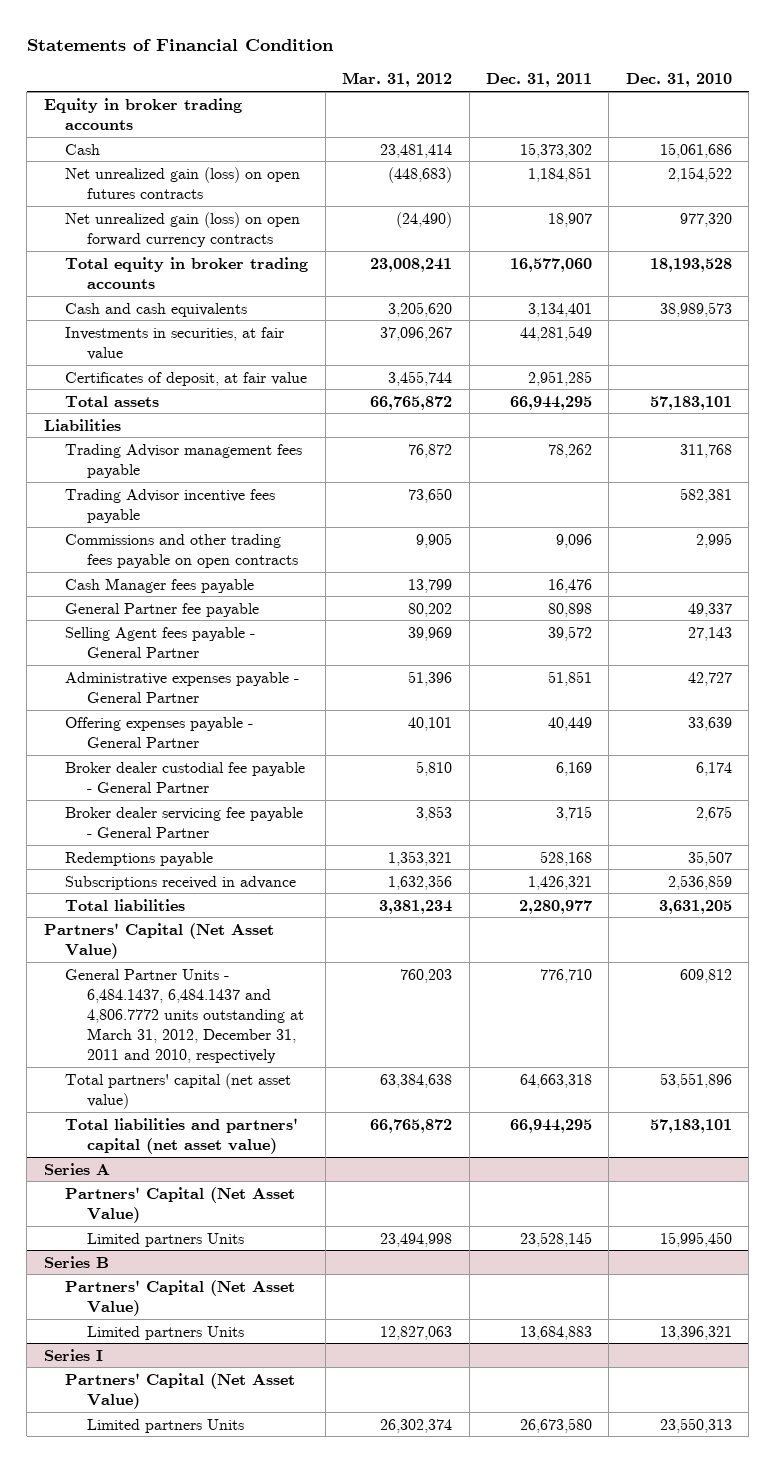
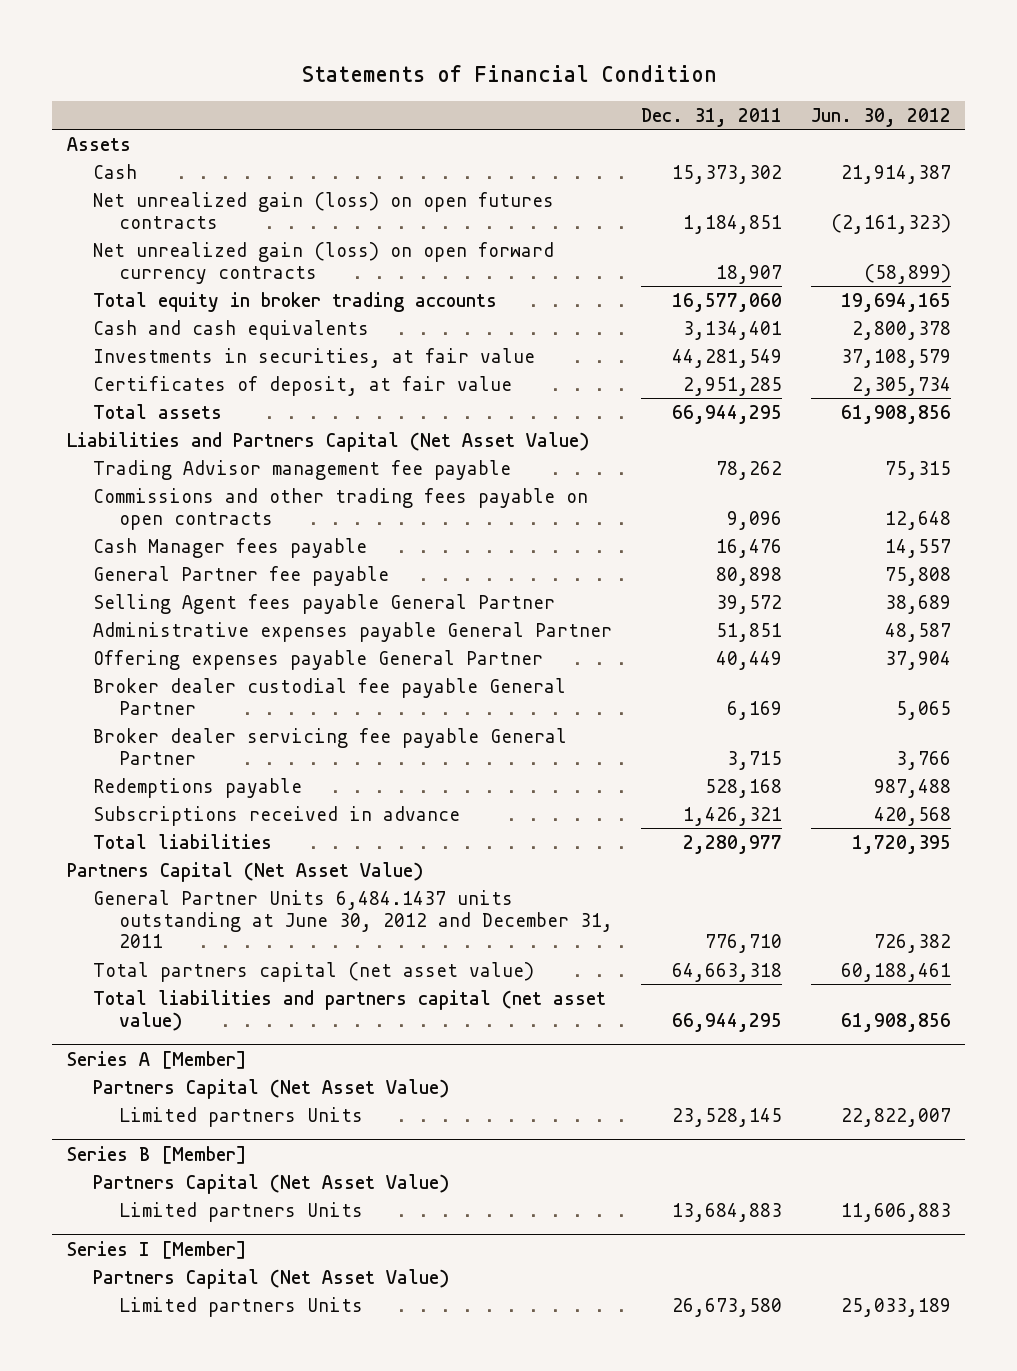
- | Mar. 31, 2012 | Dec. 31, 2011 | Dec. 31, 2010
+ | Dec. 31, 2011 | Jun. 30, 2012
- Equity in broker trading accounts
+ Assets
- Liabilities
- Trading Advisor management fees payable | 76,872 | 78,262 | 311,768
- Trading Advisor incentive fees payable | 73,650 | | 582,381
+ Liabilities and Partners Capital (Net Asset Value)
+ Trading Advisor management fee payable | 78,262 | 75,315
- Selling Agent fees payable - General Partner | 39,969 | 39,572 | 27,143
- Administrative expenses payable - General Partner | 51,396 | 51,851 | 42,727
- Offering expenses payable - General Partner | 40,101 | 40,449 | 33,639
- Broker dealer custodial fee payable - General Partner | 5,810 | 6,169 | 6,174
- Broker dealer servicing fee payable - General Partner | 3,853 | 3,715 | 2,675
+ Selling Agent fees payable General Partner | 39,572 | 38,689
+ Administrative expenses payable General Partner | 51,851 | 48,587
+ Offering expenses payable General Partner | 40,449 | 37,904
+ Broker dealer custodial fee payable General Partner | 6,169 | 5,065
+ Broker dealer servicing fee payable General Partner | 3,715 | 3,766
- Partners' Capital (Net Asset Value)
- General Partner Units - 6,484.1437, 6,484.1437 and 4,806.7772 units outstanding at March 31, 2012, December 31, 2011 and 2010, respectively | 760,203 | 776,710 | 609,812
- Total partners' capital (net asset value) | 63,384,638 | 64,663,318 | 53,551,896
- Total liabilities and partners' capital (net asset value) | 66,765,872 | 66,944,295 | 57,183,101
- Series A
- Partners' Capital (Net Asset Value)
+ Partners Capital (Net Asset Value)
+ General Partner Units 6,484.1437 units outstanding at June 30, 2012 and December 31, 2011 | 776,710 | 726,382
+ Total partners capital (net asset value) | 64,663,318 | 60,188,461
+ Total liabilities and partners capital (net asset value) | 66,944,295 | 61,908,856
+ Series A [Member]
+ Partners Capital (Net Asset Value)
- Series B
- Partners' Capital (Net Asset Value)
+ Series B [Member]
+ Partners Capital (Net Asset Value)
- Series I
- Partners' Capital (Net Asset Value)
+ Series I [Member]
+ Partners Capital (Net Asset Value)

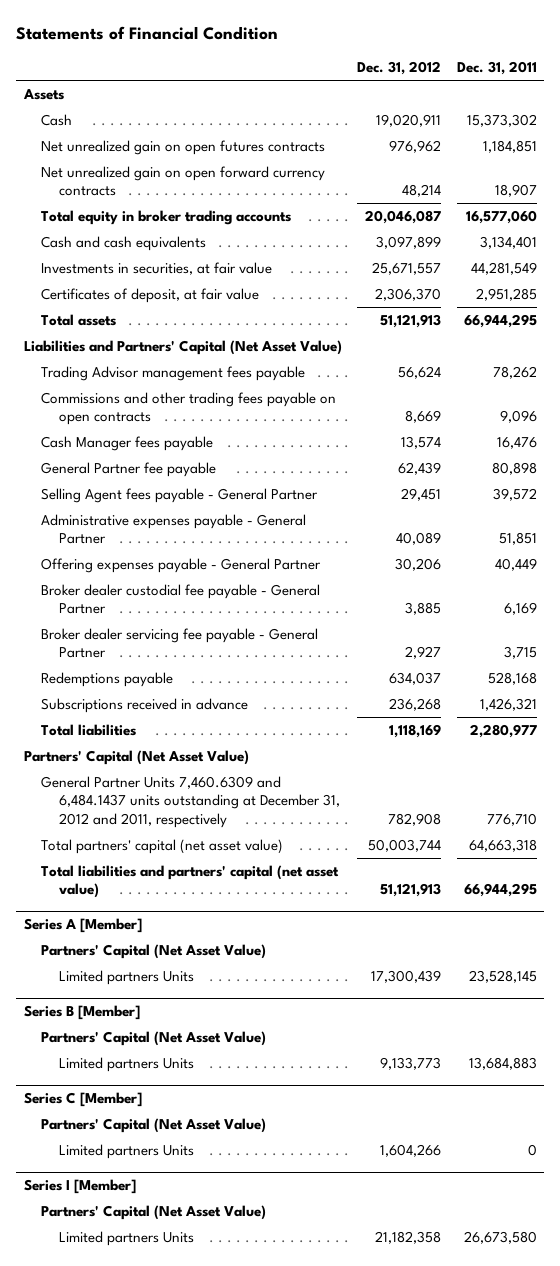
- | Dec. 31, 2011 | Jun. 30, 2012
+ | Dec. 31, 2012 | Dec. 31, 2011
- Net unrealized gain (loss) on open futures contracts | 1,184,851 | (2,161,323)
- Net unrealized gain (loss) on open forward currency contracts | 18,907 | (58,899)
+ Net unrealized gain on open futures contracts | 976,962 | 1,184,851
+ Net unrealized gain on open forward currency contracts | 48,214 | 18,907
- Liabilities and Partners Capital (Net Asset Value)
- Trading Advisor management fee payable | 78,262 | 75,315
+ Liabilities and Partners' Capital (Net Asset Value)
+ Trading Advisor management fees payable | 56,624 | 78,262
- Selling Agent fees payable General Partner | 39,572 | 38,689
- Administrative expenses payable General Partner | 51,851 | 48,587
- Offering expenses payable General Partner | 40,449 | 37,904
- Broker dealer custodial fee payable General Partner | 6,169 | 5,065
- Broker dealer servicing fee payable General Partner | 3,715 | 3,766
+ Selling Agent fees payable - General Partner | 29,451 | 39,572
+ Administrative expenses payable - General Partner | 40,089 | 51,851
+ Offering expenses payable - General Partner | 30,206 | 40,449
+ Broker dealer custodial fee payable - General Partner | 3,885 | 6,169
+ Broker dealer servicing fee payable - General Partner | 2,927 | 3,715
- Partners Capital (Net Asset Value)
- General Partner Units 6,484.1437 units outstanding at June 30, 2012 and December 31, 2011 | 776,710 | 726,382
- Total partners capital (net asset value) | 64,663,318 | 60,188,461
- Total liabilities and partners capital (net asset value) | 66,944,295 | 61,908,856
+ Partners' Capital (Net Asset Value)
+ General Partner Units 7,460.6309 and 6,484.1437 units outstanding at December 31, 2012 and 2011, respectively | 782,908 | 776,710
+ Total partners' capital (net asset value) | 50,003,744 | 64,663,318
+ Total liabilities and partners' capital (net asset value) | 51,121,913 | 66,944,295
@ Series A [Member]
- Partners Capital (Net Asset Value)
+ Partners' Capital (Net Asset Value)
@ Series B [Member]
- Partners Capital (Net Asset Value)
+ Partners' Capital (Net Asset Value)
+ Series C [Member]
+ Partners' Capital (Net Asset Value)
+ Limited partners Units | 1,604,266 | 0
@ Series I [Member]
- Partners Capital (Net Asset Value)
+ Partners' Capital (Net Asset Value)

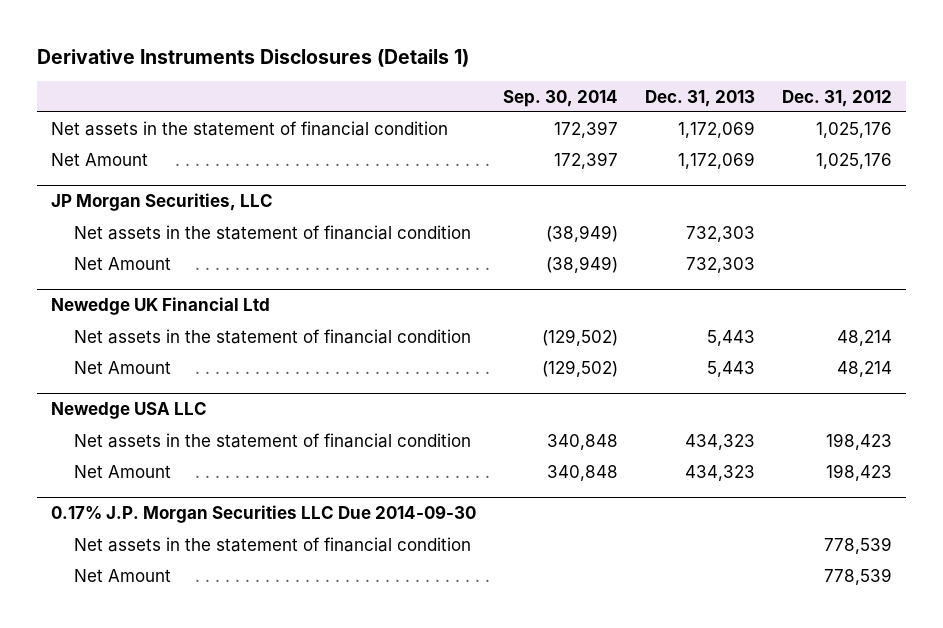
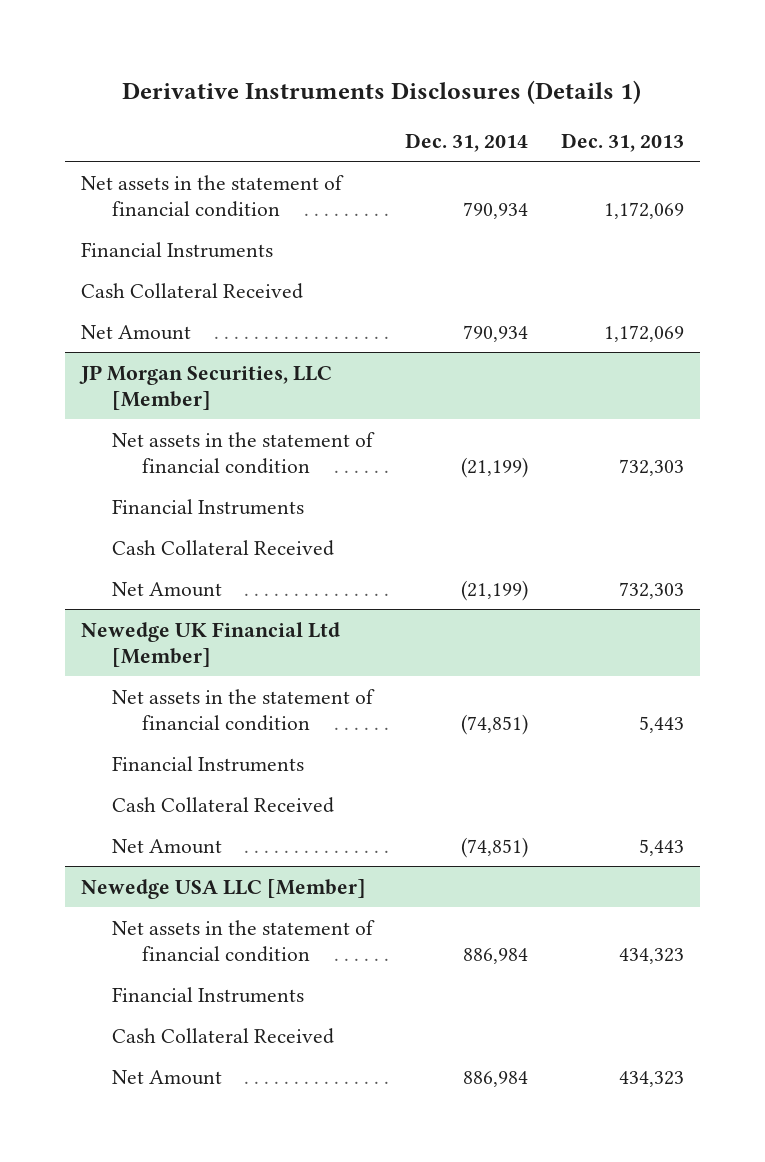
- | Sep. 30, 2014 | Dec. 31, 2013 | Dec. 31, 2012
+ | Dec. 31, 2014 | Dec. 31, 2013
+ Financial Instruments
+ Cash Collateral Received
- JP Morgan Securities, LLC
+ JP Morgan Securities, LLC [Member]
+ Financial Instruments
+ Cash Collateral Received
- Newedge UK Financial Ltd
+ Newedge UK Financial Ltd [Member]
+ Financial Instruments
+ Cash Collateral Received
- Newedge USA LLC
+ Newedge USA LLC [Member]
+ Financial Instruments
+ Cash Collateral Received
- 0.17% J.P. Morgan Securities LLC Due 2014-09-30
- Net assets in the statement of financial condition | | | 778,539
- Net Amount | | | 778,539

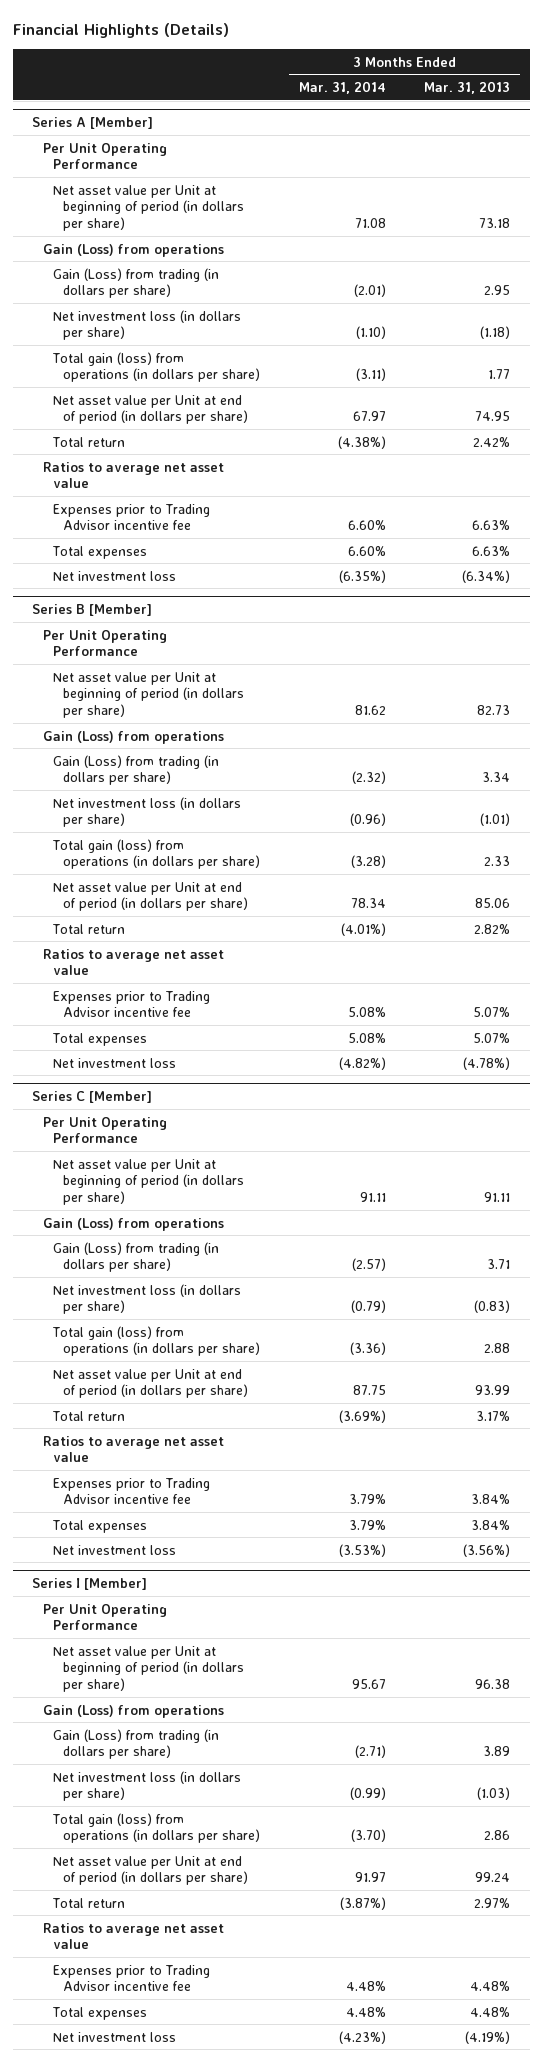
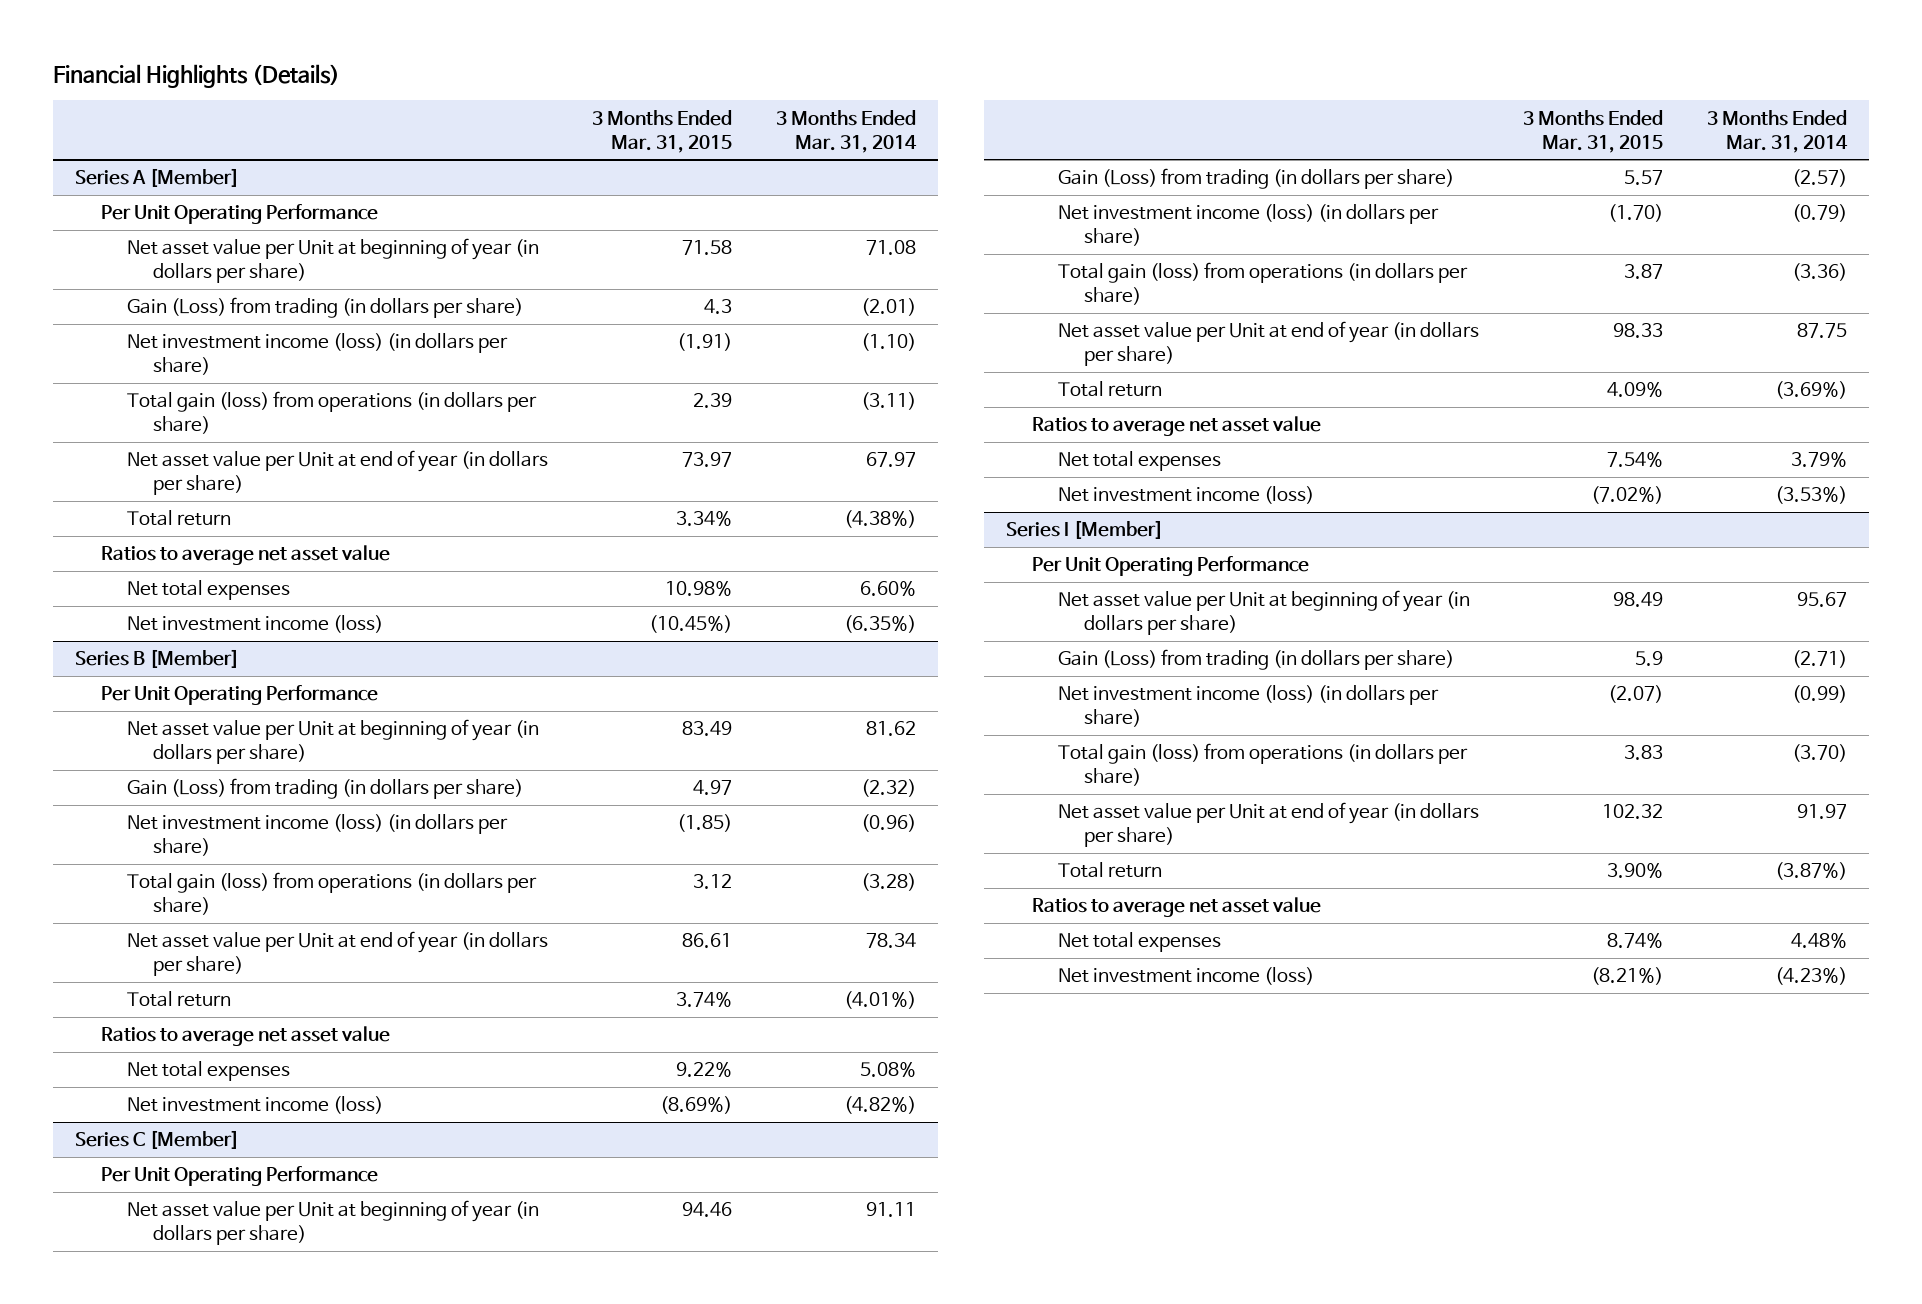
- | 3 Months Ended Mar. 31, 2014 | 3 Months Ended Mar. 31, 2013
+ | 3 Months Ended Mar. 31, 2015 | 3 Months Ended Mar. 31, 2014
@ Series A [Member]
- Net asset value per Unit at beginning of period (in dollars per share) | 71.08 | 73.18
- Gain (Loss) from operations
+ Net asset value per Unit at beginning of year (in dollars per share) | 71.58 | 71.08
- Net investment loss (in dollars per share) | (1.10) | (1.18)
+ Net investment income (loss) (in dollars per share) | (1.91) | (1.10)
- Net asset value per Unit at end of period (in dollars per share) | 67.97 | 74.95
+ Net asset value per Unit at end of year (in dollars per share) | 73.97 | 67.97
- Expenses prior to Trading Advisor incentive fee | 6.60% | 6.63%
- Total expenses | 6.60% | 6.63%
- Net investment loss | (6.35%) | (6.34%)
+ Net total expenses | 10.98% | 6.60%
+ Net investment income (loss) | (10.45%) | (6.35%)
@ Series B [Member]
- Net asset value per Unit at beginning of period (in dollars per share) | 81.62 | 82.73
- Gain (Loss) from operations
+ Net asset value per Unit at beginning of year (in dollars per share) | 83.49 | 81.62
- Net investment loss (in dollars per share) | (0.96) | (1.01)
+ Net investment income (loss) (in dollars per share) | (1.85) | (0.96)
- Net asset value per Unit at end of period (in dollars per share) | 78.34 | 85.06
+ Net asset value per Unit at end of year (in dollars per share) | 86.61 | 78.34
- Expenses prior to Trading Advisor incentive fee | 5.08% | 5.07%
- Total expenses | 5.08% | 5.07%
- Net investment loss | (4.82%) | (4.78%)
+ Net total expenses | 9.22% | 5.08%
+ Net investment income (loss) | (8.69%) | (4.82%)
@ Series C [Member]
- Net asset value per Unit at beginning of period (in dollars per share) | 91.11 | 91.11
- Gain (Loss) from operations
+ Net asset value per Unit at beginning of year (in dollars per share) | 94.46 | 91.11
- Net investment loss (in dollars per share) | (0.79) | (0.83)
+ Net investment income (loss) (in dollars per share) | (1.70) | (0.79)
- Net asset value per Unit at end of period (in dollars per share) | 87.75 | 93.99
+ Net asset value per Unit at end of year (in dollars per share) | 98.33 | 87.75
- Expenses prior to Trading Advisor incentive fee | 3.79% | 3.84%
- Total expenses | 3.79% | 3.84%
- Net investment loss | (3.53%) | (3.56%)
+ Net total expenses | 7.54% | 3.79%
+ Net investment income (loss) | (7.02%) | (3.53%)
@ Series I [Member]
- Net asset value per Unit at beginning of period (in dollars per share) | 95.67 | 96.38
- Gain (Loss) from operations
+ Net asset value per Unit at beginning of year (in dollars per share) | 98.49 | 95.67
- Net investment loss (in dollars per share) | (0.99) | (1.03)
+ Net investment income (loss) (in dollars per share) | (2.07) | (0.99)
- Net asset value per Unit at end of period (in dollars per share) | 91.97 | 99.24
+ Net asset value per Unit at end of year (in dollars per share) | 102.32 | 91.97
- Expenses prior to Trading Advisor incentive fee | 4.48% | 4.48%
- Total expenses | 4.48% | 4.48%
- Net investment loss | (4.23%) | (4.19%)
+ Net total expenses | 8.74% | 4.48%
+ Net investment income (loss) | (8.21%) | (4.23%)

